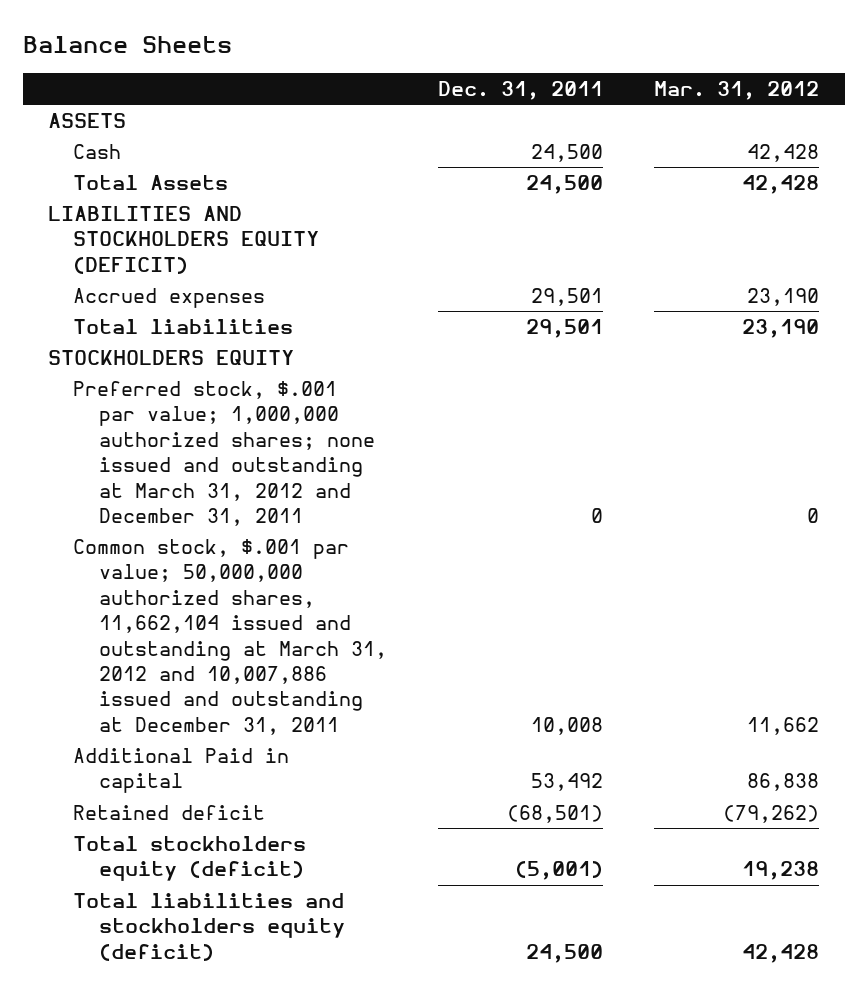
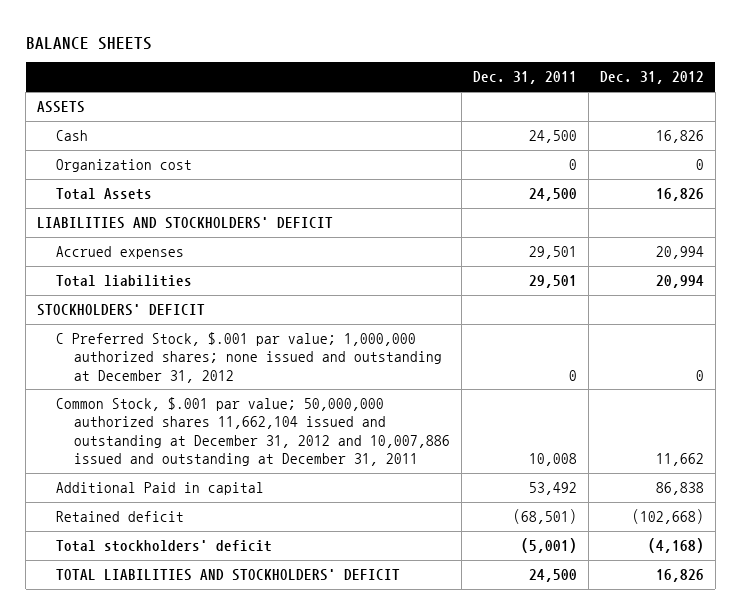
- Balance Sheets
+ BALANCE SHEETS
- | Dec. 31, 2011 | Mar. 31, 2012
+ | Dec. 31, 2011 | Dec. 31, 2012
+ Organization cost | 0 | 0
- LIABILITIES AND STOCKHOLDERS EQUITY (DEFICIT)
+ LIABILITIES AND STOCKHOLDERS' DEFICIT
- STOCKHOLDERS EQUITY
- Preferred stock, $.001 par value; 1,000,000 authorized shares; none issued and outstanding at March 31, 2012 and December 31, 2011 | 0 | 0
- Common stock, $.001 par value; 50,000,000 authorized shares, 11,662,104 issued and outstanding at March 31, 2012 and 10,007,886 issued and outstanding at December 31, 2011 | 10,008 | 11,662
+ STOCKHOLDERS' DEFICIT
+ C Preferred Stock, $.001 par value; 1,000,000 authorized shares; none issued and outstanding at December 31, 2012 | 0 | 0
+ Common Stock, $.001 par value; 50,000,000 authorized shares 11,662,104 issued and outstanding at December 31, 2012 and 10,007,886 issued and outstanding at December 31, 2011 | 10,008 | 11,662
- Total stockholders equity (deficit) | (5,001) | 19,238
- Total liabilities and stockholders equity (deficit) | 24,500 | 42,428
+ Total stockholders' deficit | (5,001) | (4,168)
+ TOTAL LIABILITIES AND STOCKHOLDERS' DEFICIT | 24,500 | 16,826

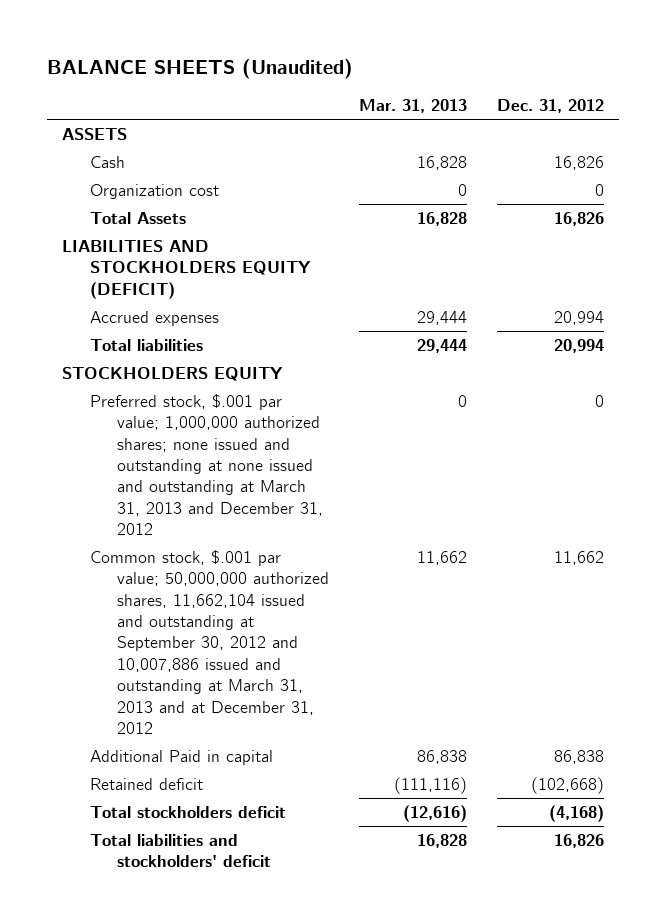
- BALANCE SHEETS
+ BALANCE SHEETS (Unaudited)
- | Dec. 31, 2011 | Dec. 31, 2012
+ | Mar. 31, 2013 | Dec. 31, 2012
- LIABILITIES AND STOCKHOLDERS' DEFICIT
+ LIABILITIES AND STOCKHOLDERS EQUITY (DEFICIT)
- STOCKHOLDERS' DEFICIT
- C Preferred Stock, $.001 par value; 1,000,000 authorized shares; none issued and outstanding at December 31, 2012 | 0 | 0
- Common Stock, $.001 par value; 50,000,000 authorized shares 11,662,104 issued and outstanding at December 31, 2012 and 10,007,886 issued and outstanding at December 31, 2011 | 10,008 | 11,662
+ STOCKHOLDERS EQUITY
+ Preferred stock, $.001 par value; 1,000,000 authorized shares; none issued and outstanding at none issued and outstanding at March 31, 2013 and December 31, 2012 | 0 | 0
+ Common stock, $.001 par value; 50,000,000 authorized shares, 11,662,104 issued and outstanding at September 30, 2012 and 10,007,886 issued and outstanding at March 31, 2013 and at December 31, 2012 | 11,662 | 11,662
- Total stockholders' deficit | (5,001) | (4,168)
- TOTAL LIABILITIES AND STOCKHOLDERS' DEFICIT | 24,500 | 16,826
+ Total stockholders deficit | (12,616) | (4,168)
+ Total liabilities and stockholders' deficit | 16,828 | 16,826

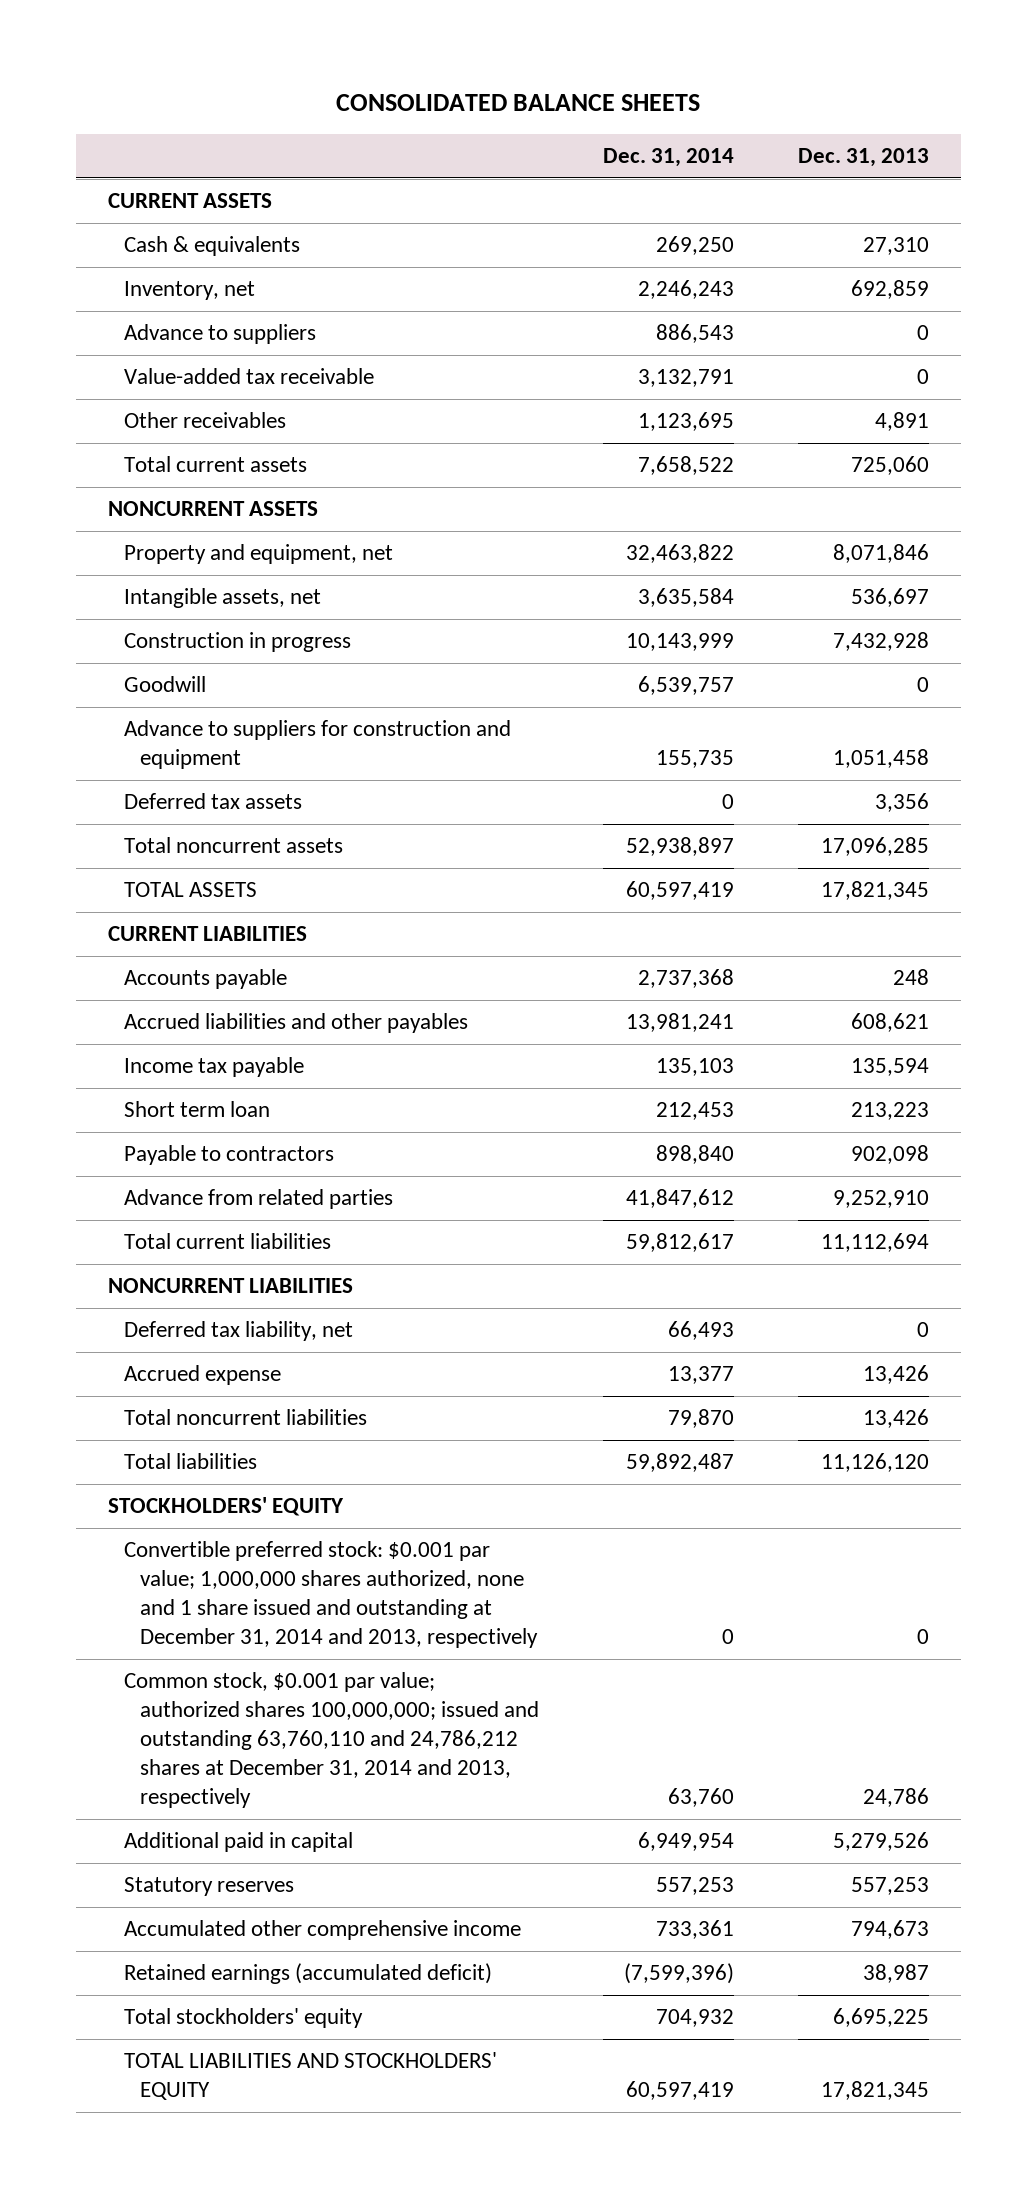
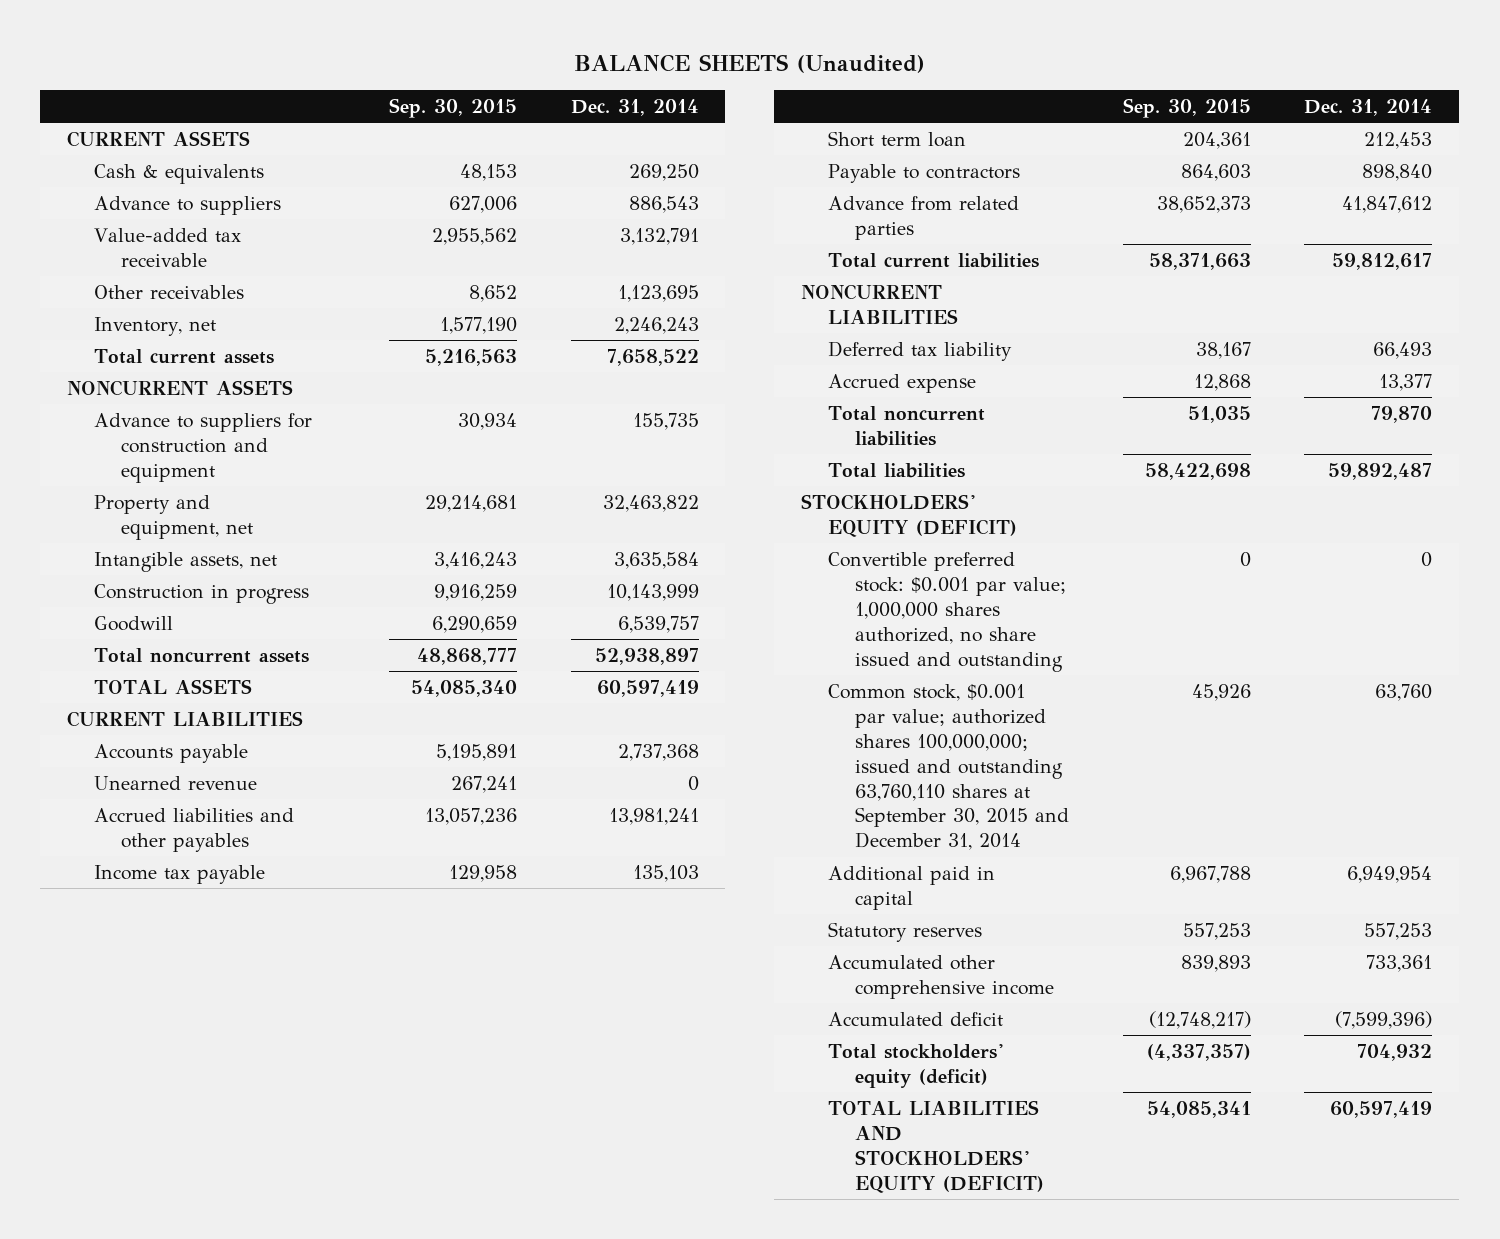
- CONSOLIDATED BALANCE SHEETS
+ BALANCE SHEETS (Unaudited)
- | Dec. 31, 2014 | Dec. 31, 2013
+ | Sep. 30, 2015 | Dec. 31, 2014
moved down: Inventory, net | 1,577,190 | 2,246,243
moved up: Advance to suppliers for construction and equipment | 30,934 | 155,735
- Deferred tax assets | 0 | 3,356
+ Unearned revenue | 267,241 | 0
- Deferred tax liability, net | 66,493 | 0
+ Deferred tax liability | 38,167 | 66,493
- STOCKHOLDERS' EQUITY
- Convertible preferred stock: $0.001 par value; 1,000,000 shares authorized, none and 1 share issued and outstanding at December 31, 2014 and 2013, respectively | 0 | 0
- Common stock, $0.001 par value; authorized shares 100,000,000; issued and outstanding 63,760,110 and 24,786,212 shares at December 31, 2014 and 2013, respectively | 63,760 | 24,786
+ STOCKHOLDERS' EQUITY (DEFICIT)
+ Convertible preferred stock: $0.001 par value; 1,000,000 shares authorized, no share issued and outstanding | 0 | 0
+ Common stock, $0.001 par value; authorized shares 100,000,000; issued and outstanding 63,760,110 shares at September 30, 2015 and December 31, 2014 | 45,926 | 63,760
- Retained earnings (accumulated deficit) | (7,599,396) | 38,987
- Total stockholders' equity | 704,932 | 6,695,225
- TOTAL LIABILITIES AND STOCKHOLDERS' EQUITY | 60,597,419 | 17,821,345
+ Accumulated deficit | (12,748,217) | (7,599,396)
+ Total stockholders' equity (deficit) | (4,337,357) | 704,932
+ TOTAL LIABILITIES AND STOCKHOLDERS' EQUITY (DEFICIT) | 54,085,341 | 60,597,419

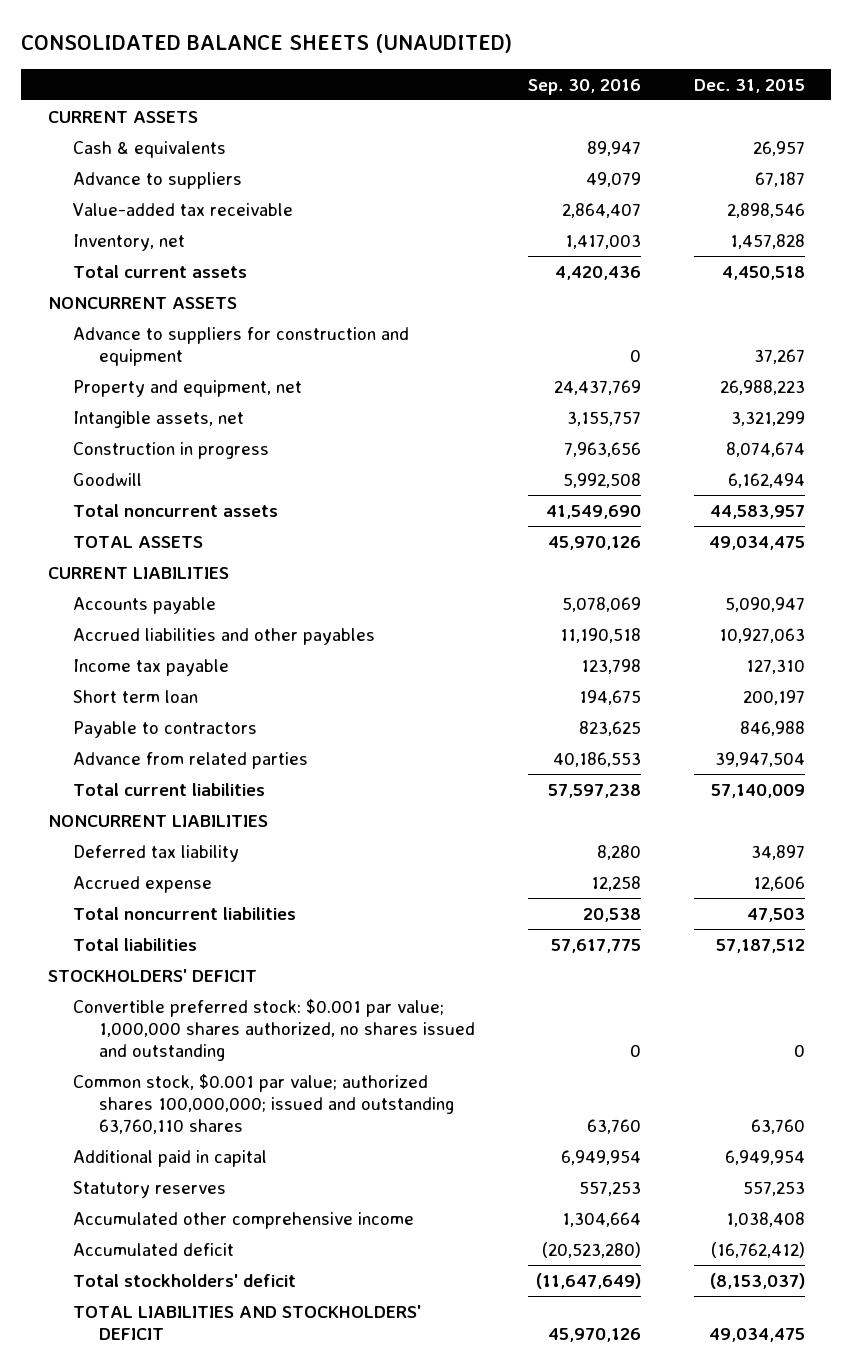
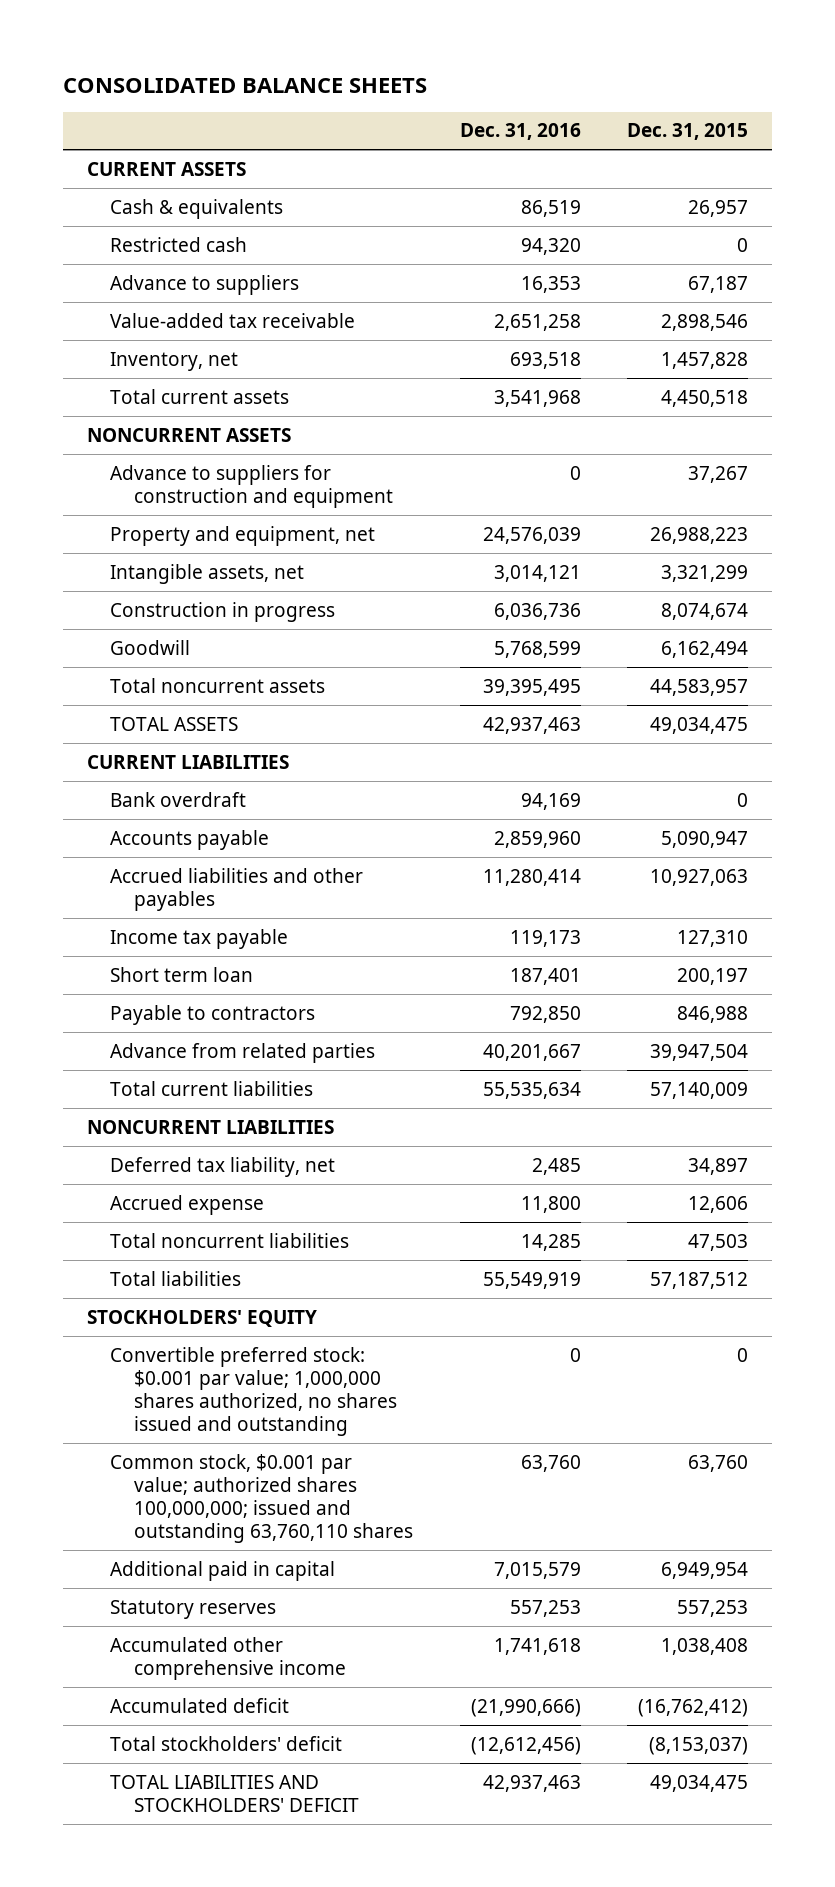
- CONSOLIDATED BALANCE SHEETS (UNAUDITED)
+ CONSOLIDATED BALANCE SHEETS
- | Sep. 30, 2016 | Dec. 31, 2015
+ | Dec. 31, 2016 | Dec. 31, 2015
+ Restricted cash | 94,320 | 0
+ Bank overdraft | 94,169 | 0
- Deferred tax liability | 8,280 | 34,897
+ Deferred tax liability, net | 2,485 | 34,897
- STOCKHOLDERS' DEFICIT
+ STOCKHOLDERS' EQUITY

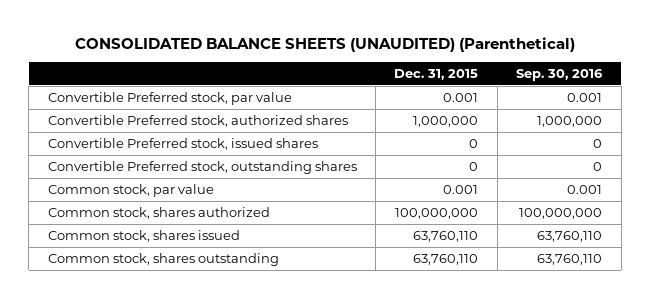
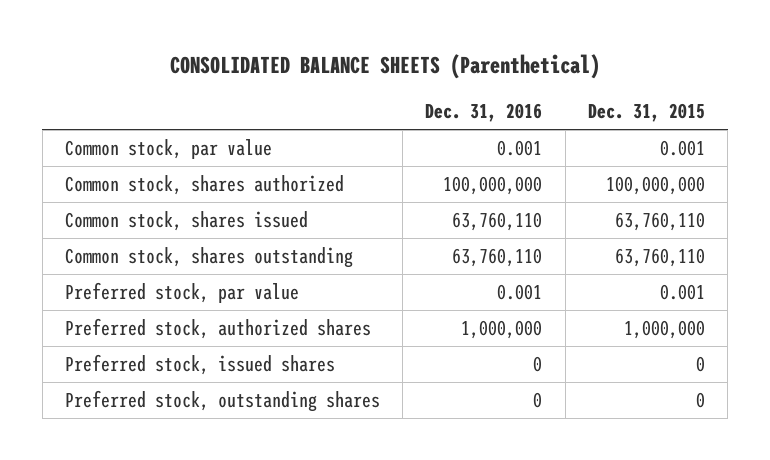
- CONSOLIDATED BALANCE SHEETS (UNAUDITED) (Parenthetical)
+ CONSOLIDATED BALANCE SHEETS (Parenthetical)
- | Dec. 31, 2015 | Sep. 30, 2016
+ | Dec. 31, 2016 | Dec. 31, 2015
- Convertible Preferred stock, par value | 0.001 | 0.001
- Convertible Preferred stock, authorized shares | 1,000,000 | 1,000,000
- Convertible Preferred stock, issued shares | 0 | 0
- Convertible Preferred stock, outstanding shares | 0 | 0
+ Preferred stock, par value | 0.001 | 0.001
+ Preferred stock, authorized shares | 1,000,000 | 1,000,000
+ Preferred stock, issued shares | 0 | 0
+ Preferred stock, outstanding shares | 0 | 0

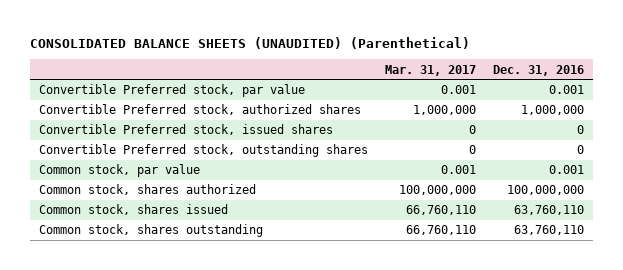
- CONSOLIDATED BALANCE SHEETS (Parenthetical)
+ CONSOLIDATED BALANCE SHEETS (UNAUDITED) (Parenthetical)
- | Dec. 31, 2016 | Dec. 31, 2015
+ | Mar. 31, 2017 | Dec. 31, 2016
+ Convertible Preferred stock, par value | 0.001 | 0.001
+ Convertible Preferred stock, authorized shares | 1,000,000 | 1,000,000
+ Convertible Preferred stock, issued shares | 0 | 0
+ Convertible Preferred stock, outstanding shares | 0 | 0
- Preferred stock, par value | 0.001 | 0.001
- Preferred stock, authorized shares | 1,000,000 | 1,000,000
- Preferred stock, issued shares | 0 | 0
- Preferred stock, outstanding shares | 0 | 0

